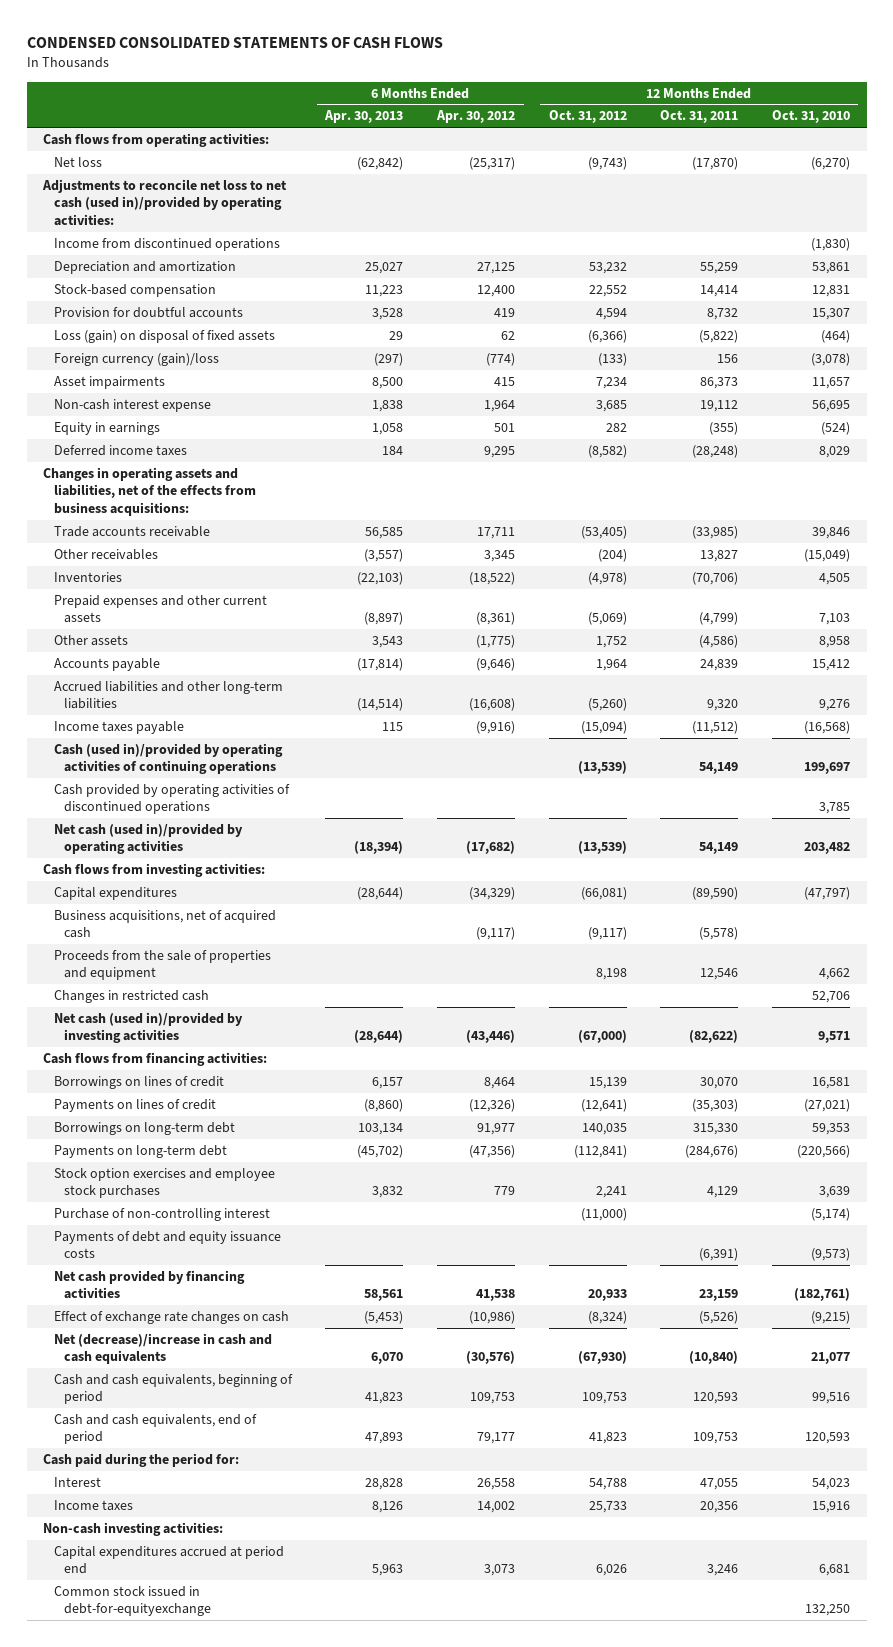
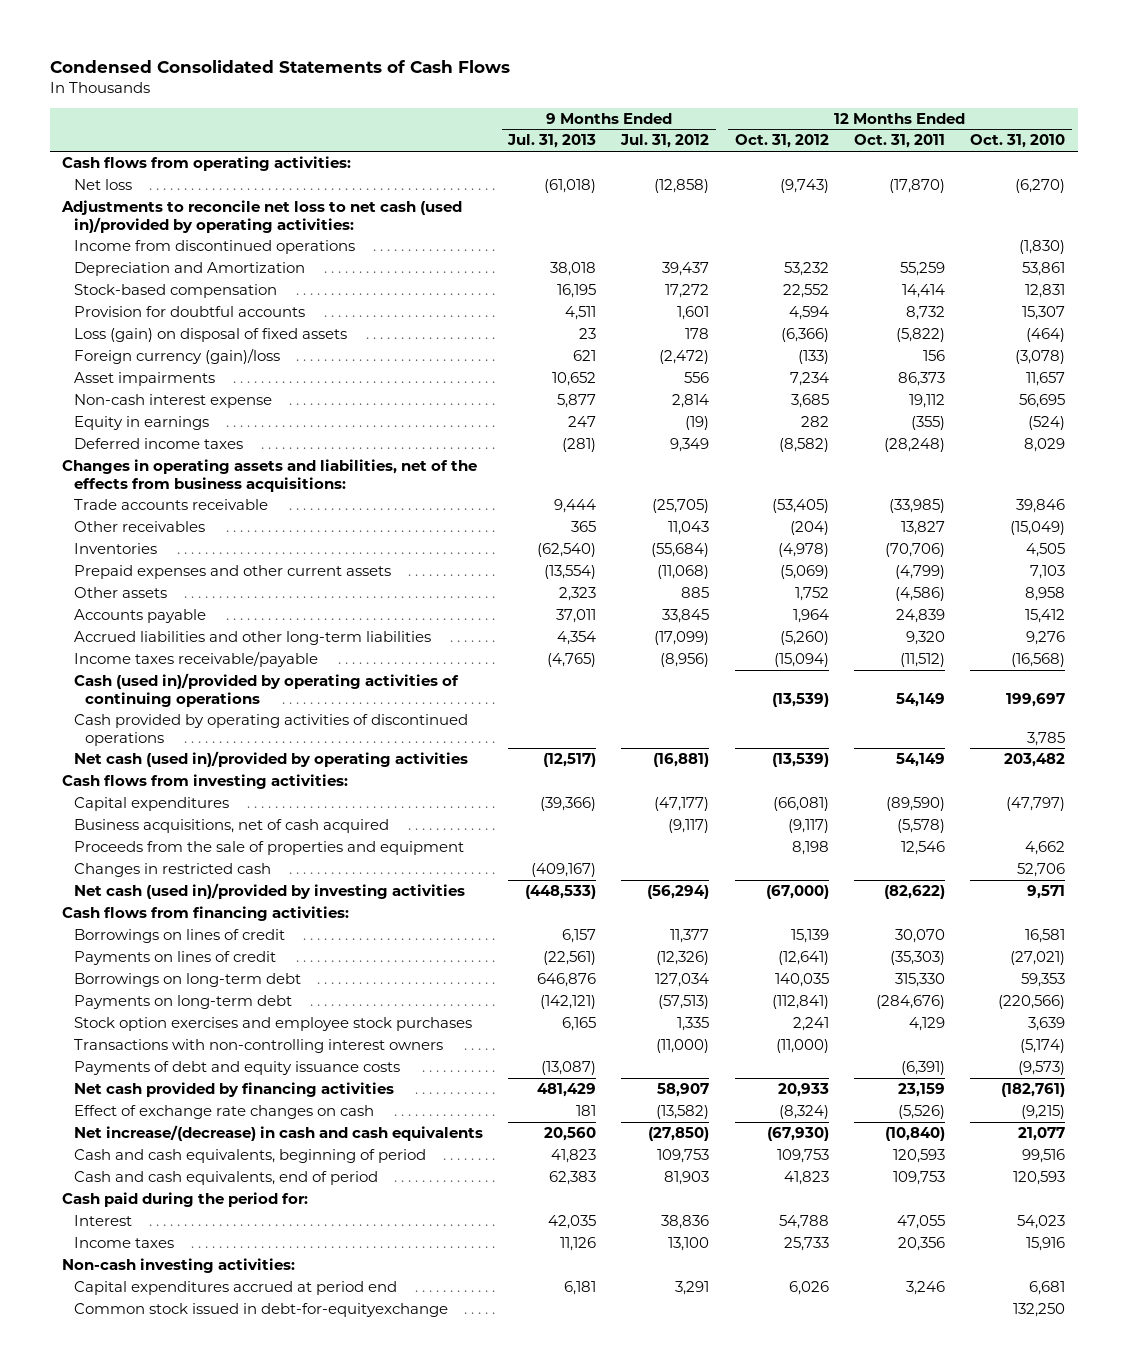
- CONDENSED CONSOLIDATED STATEMENTS OF CASH FLOWS
+ Condensed Consolidated Statements of Cash Flows
- | 6 Months Ended Apr. 30, 2013 | 6 Months Ended Apr. 30, 2012 | 12 Months Ended Oct. 31, 2012 | 12 Months Ended Oct. 31, 2011 | 12 Months Ended Oct. 31, 2010
+ | 9 Months Ended Jul. 31, 2013 | 9 Months Ended Jul. 31, 2012 | 12 Months Ended Oct. 31, 2012 | 12 Months Ended Oct. 31, 2011 | 12 Months Ended Oct. 31, 2010
- Depreciation and amortization | 25,027 | 27,125 | 53,232 | 55,259 | 53,861
+ Depreciation and Amortization | 38,018 | 39,437 | 53,232 | 55,259 | 53,861
- Income taxes payable | 115 | (9,916) | (15,094) | (11,512) | (16,568)
+ Income taxes receivable/payable | (4,765) | (8,956) | (15,094) | (11,512) | (16,568)
- Business acquisitions, net of acquired cash | | (9,117) | (9,117) | (5,578) |
+ Business acquisitions, net of cash acquired | | (9,117) | (9,117) | (5,578) |
- Purchase of non-controlling interest | | | (11,000) | | (5,174)
+ Transactions with non-controlling interest owners | | (11,000) | (11,000) | | (5,174)
- Net (decrease)/increase in cash and cash equivalents | 6,070 | (30,576) | (67,930) | (10,840) | 21,077
+ Net increase/(decrease) in cash and cash equivalents | 20,560 | (27,850) | (67,930) | (10,840) | 21,077

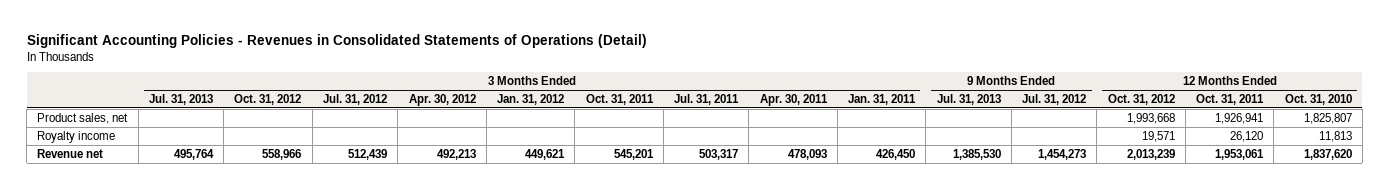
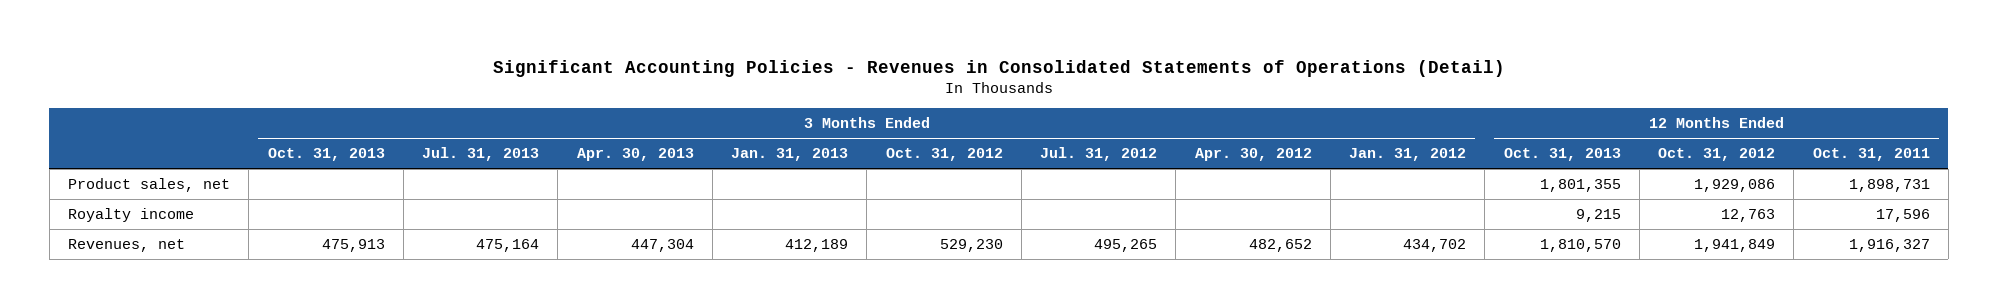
- | 3 Months Ended Jul. 31, 2013 | 3 Months Ended Oct. 31, 2012 | 3 Months Ended Jul. 31, 2012 | 3 Months Ended Apr. 30, 2012 | 3 Months Ended Jan. 31, 2012 | 3 Months Ended Oct. 31, 2011 | 3 Months Ended Jul. 31, 2011 | 3 Months Ended Apr. 30, 2011 | 3 Months Ended Jan. 31, 2011 | 9 Months Ended Jul. 31, 2013 | 9 Months Ended Jul. 31, 2012 | 12 Months Ended Oct. 31, 2012 | 12 Months Ended Oct. 31, 2011 | 12 Months Ended Oct. 31, 2010
+ | 3 Months Ended Oct. 31, 2013 | 3 Months Ended Jul. 31, 2013 | 3 Months Ended Apr. 30, 2013 | 3 Months Ended Jan. 31, 2013 | 3 Months Ended Oct. 31, 2012 | 3 Months Ended Jul. 31, 2012 | 3 Months Ended Apr. 30, 2012 | 3 Months Ended Jan. 31, 2012 | 12 Months Ended Oct. 31, 2013 | 12 Months Ended Oct. 31, 2012 | 12 Months Ended Oct. 31, 2011
- Product sales, net | | | | | | | | | | | | 1,993,668 | 1,926,941 | 1,825,807
- Royalty income | | | | | | | | | | | | 19,571 | 26,120 | 11,813
- Revenue net | 495,764 | 558,966 | 512,439 | 492,213 | 449,621 | 545,201 | 503,317 | 478,093 | 426,450 | 1,385,530 | 1,454,273 | 2,013,239 | 1,953,061 | 1,837,620
+ Product sales, net | | | | | | | | | 1,801,355 | 1,929,086 | 1,898,731
+ Royalty income | | | | | | | | | 9,215 | 12,763 | 17,596
+ Revenues, net | 475,913 | 475,164 | 447,304 | 412,189 | 529,230 | 495,265 | 482,652 | 434,702 | 1,810,570 | 1,941,849 | 1,916,327

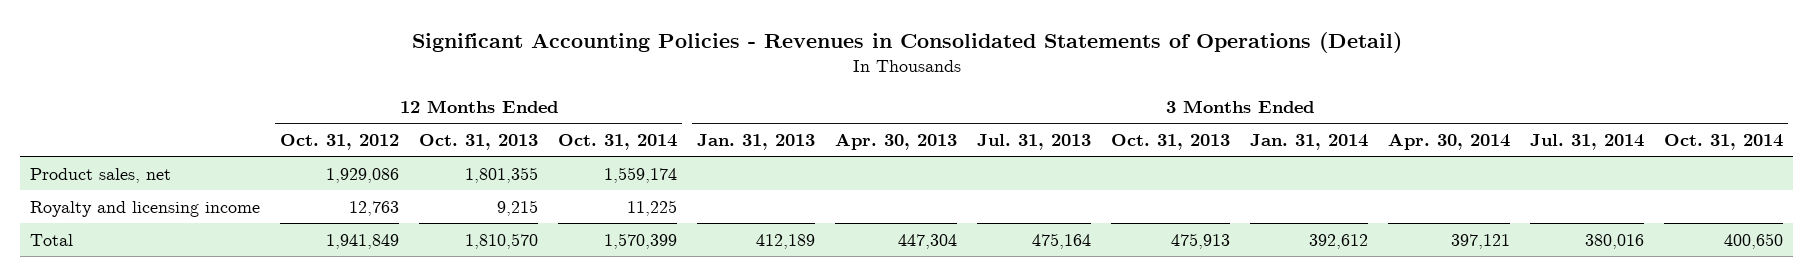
- | 3 Months Ended Oct. 31, 2013 | 3 Months Ended Jul. 31, 2013 | 3 Months Ended Apr. 30, 2013 | 3 Months Ended Jan. 31, 2013 | 3 Months Ended Oct. 31, 2012 | 3 Months Ended Jul. 31, 2012 | 3 Months Ended Apr. 30, 2012 | 3 Months Ended Jan. 31, 2012 | 12 Months Ended Oct. 31, 2013 | 12 Months Ended Oct. 31, 2012 | 12 Months Ended Oct. 31, 2011
+ | 12 Months Ended Oct. 31, 2012 | 12 Months Ended Oct. 31, 2013 | 12 Months Ended Oct. 31, 2014 | 3 Months Ended Jan. 31, 2013 | 3 Months Ended Apr. 30, 2013 | 3 Months Ended Jul. 31, 2013 | 3 Months Ended Oct. 31, 2013 | 3 Months Ended Jan. 31, 2014 | 3 Months Ended Apr. 30, 2014 | 3 Months Ended Jul. 31, 2014 | 3 Months Ended Oct. 31, 2014
- Royalty income | | | | | | | | | 9,215 | 12,763 | 17,596
- Revenues, net | 475,913 | 475,164 | 447,304 | 412,189 | 529,230 | 495,265 | 482,652 | 434,702 | 1,810,570 | 1,941,849 | 1,916,327
+ Royalty and licensing income | 12,763 | 9,215 | 11,225 | | | | | | | |
+ Total | 1,941,849 | 1,810,570 | 1,570,399 | 412,189 | 447,304 | 475,164 | 475,913 | 392,612 | 397,121 | 380,016 | 400,650

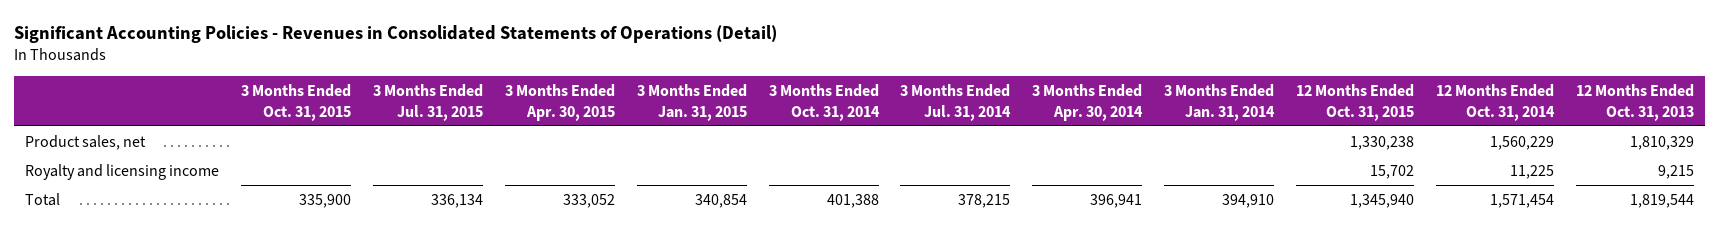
- | 12 Months Ended Oct. 31, 2012 | 12 Months Ended Oct. 31, 2013 | 12 Months Ended Oct. 31, 2014 | 3 Months Ended Jan. 31, 2013 | 3 Months Ended Apr. 30, 2013 | 3 Months Ended Jul. 31, 2013 | 3 Months Ended Oct. 31, 2013 | 3 Months Ended Jan. 31, 2014 | 3 Months Ended Apr. 30, 2014 | 3 Months Ended Jul. 31, 2014 | 3 Months Ended Oct. 31, 2014
+ | 3 Months Ended Oct. 31, 2015 | 3 Months Ended Jul. 31, 2015 | 3 Months Ended Apr. 30, 2015 | 3 Months Ended Jan. 31, 2015 | 3 Months Ended Oct. 31, 2014 | 3 Months Ended Jul. 31, 2014 | 3 Months Ended Apr. 30, 2014 | 3 Months Ended Jan. 31, 2014 | 12 Months Ended Oct. 31, 2015 | 12 Months Ended Oct. 31, 2014 | 12 Months Ended Oct. 31, 2013
- Product sales, net | 1,929,086 | 1,801,355 | 1,559,174 | | | | | | | |
+ Product sales, net | | | | | | | | | 1,330,238 | 1,560,229 | 1,810,329
- Total | 1,941,849 | 1,810,570 | 1,570,399 | 412,189 | 447,304 | 475,164 | 475,913 | 392,612 | 397,121 | 380,016 | 400,650
+ Total | 335,900 | 336,134 | 333,052 | 340,854 | 401,388 | 378,215 | 396,941 | 394,910 | 1,345,940 | 1,571,454 | 1,819,544

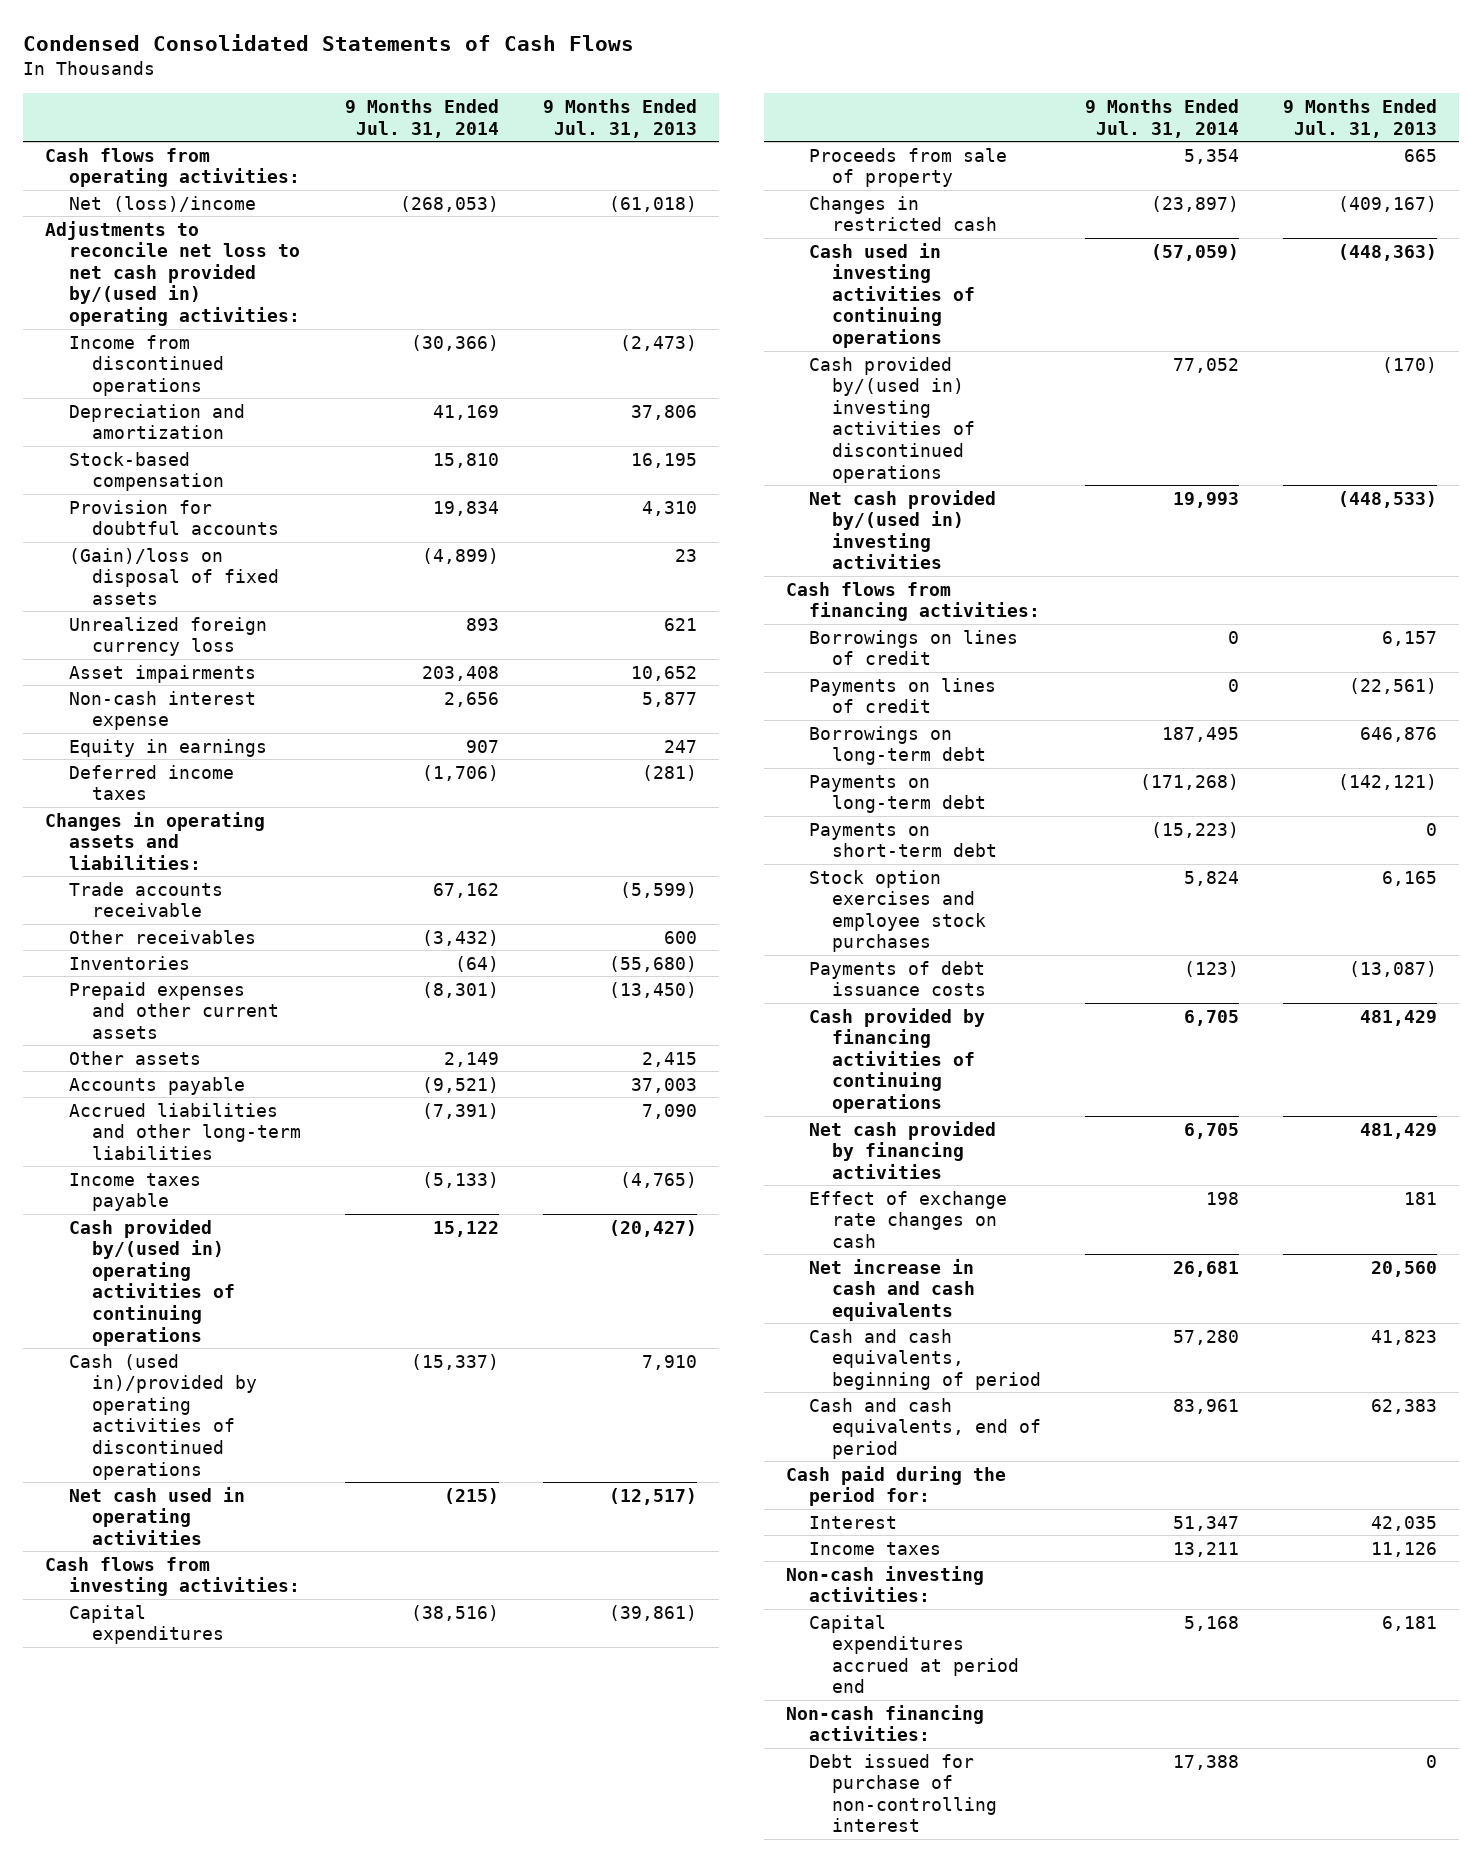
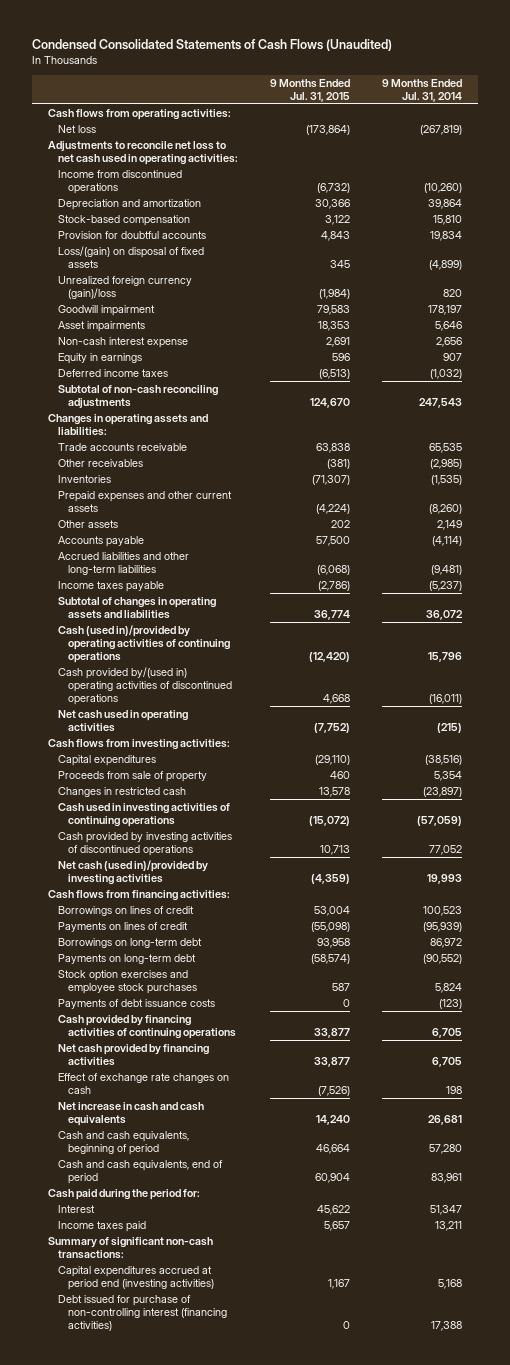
- Condensed Consolidated Statements of Cash Flows
+ Condensed Consolidated Statements of Cash Flows (Unaudited)
- | 9 Months Ended Jul. 31, 2014 | 9 Months Ended Jul. 31, 2013
+ | 9 Months Ended Jul. 31, 2015 | 9 Months Ended Jul. 31, 2014
- Net (loss)/income | (268,053) | (61,018)
- Adjustments to reconcile net loss to net cash provided by/(used in) operating activities:
- Income from discontinued operations | (30,366) | (2,473)
- Depreciation and amortization | 41,169 | 37,806
+ Net loss | (173,864) | (267,819)
+ Adjustments to reconcile net loss to net cash used in operating activities:
+ Income from discontinued operations | (6,732) | (10,260)
+ Depreciation and amortization | 30,366 | 39,864
- (Gain)/loss on disposal of fixed assets | (4,899) | 23
- Unrealized foreign currency loss | 893 | 621
- Asset impairments | 203,408 | 10,652
+ Loss/(gain) on disposal of fixed assets | 345 | (4,899)
+ Unrealized foreign currency (gain)/loss | (1,984) | 820
+ Goodwill impairment | 79,583 | 178,197
+ Asset impairments | 18,353 | 5,646
- Deferred income taxes | (1,706) | (281)
+ Deferred income taxes | (6,513) | (1,032)
+ Subtotal of non-cash reconciling adjustments | 124,670 | 247,543
- Trade accounts receivable | 67,162 | (5,599)
- Other receivables | (3,432) | 600
- Inventories | (64) | (55,680)
- Prepaid expenses and other current assets | (8,301) | (13,450)
+ Trade accounts receivable | 63,838 | 65,535
+ Other receivables | (381) | (2,985)
+ Inventories | (71,307) | (1,535)
+ Prepaid expenses and other current assets | (4,224) | (8,260)
- Accounts payable | (9,521) | 37,003
- Accrued liabilities and other long-term liabilities | (7,391) | 7,090
- Income taxes payable | (5,133) | (4,765)
- Cash provided by/(used in) operating activities of continuing operations | 15,122 | (20,427)
- Cash (used in)/provided by operating activities of discontinued operations | (15,337) | 7,910
+ Accounts payable | 57,500 | (4,114)
+ Accrued liabilities and other long-term liabilities | (6,068) | (9,481)
+ Income taxes payable | (2,786) | (5,237)
+ Subtotal of changes in operating assets and liabilities | 36,774 | 36,072
+ Cash (used in)/provided by operating activities of continuing operations | (12,420) | 15,796
+ Cash provided by/(used in) operating activities of discontinued operations | 4,668 | (16,011)
- Cash provided by/(used in) investing activities of discontinued operations | 77,052 | (170)
- Net cash provided by/(used in) investing activities | 19,993 | (448,533)
+ Cash provided by investing activities of discontinued operations | 10,713 | 77,052
+ Net cash (used in)/provided by investing activities | (4,359) | 19,993
- Borrowings on lines of credit | 0 | 6,157
- Payments on lines of credit | 0 | (22,561)
- Borrowings on long-term debt | 187,495 | 646,876
- Payments on long-term debt | (171,268) | (142,121)
- Payments on short-term debt | (15,223) | 0
+ Borrowings on lines of credit | 53,004 | 100,523
+ Payments on lines of credit | (55,098) | (95,939)
+ Borrowings on long-term debt | 93,958 | 86,972
+ Payments on long-term debt | (58,574) | (90,552)
- Income taxes | 13,211 | 11,126
- Non-cash investing activities:
- Capital expenditures accrued at period end | 5,168 | 6,181
- Non-cash financing activities:
- Debt issued for purchase of non-controlling interest | 17,388 | 0
+ Income taxes paid | 5,657 | 13,211
+ Summary of significant non-cash transactions:
+ Capital expenditures accrued at period end (investing activities) | 1,167 | 5,168
+ Debt issued for purchase of non-controlling interest (financing activities) | 0 | 17,388

